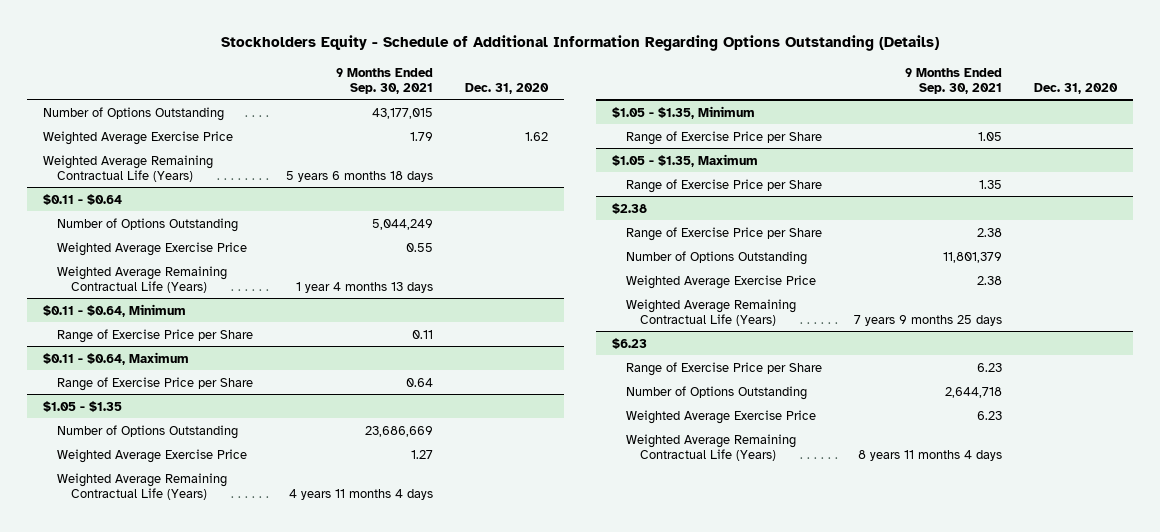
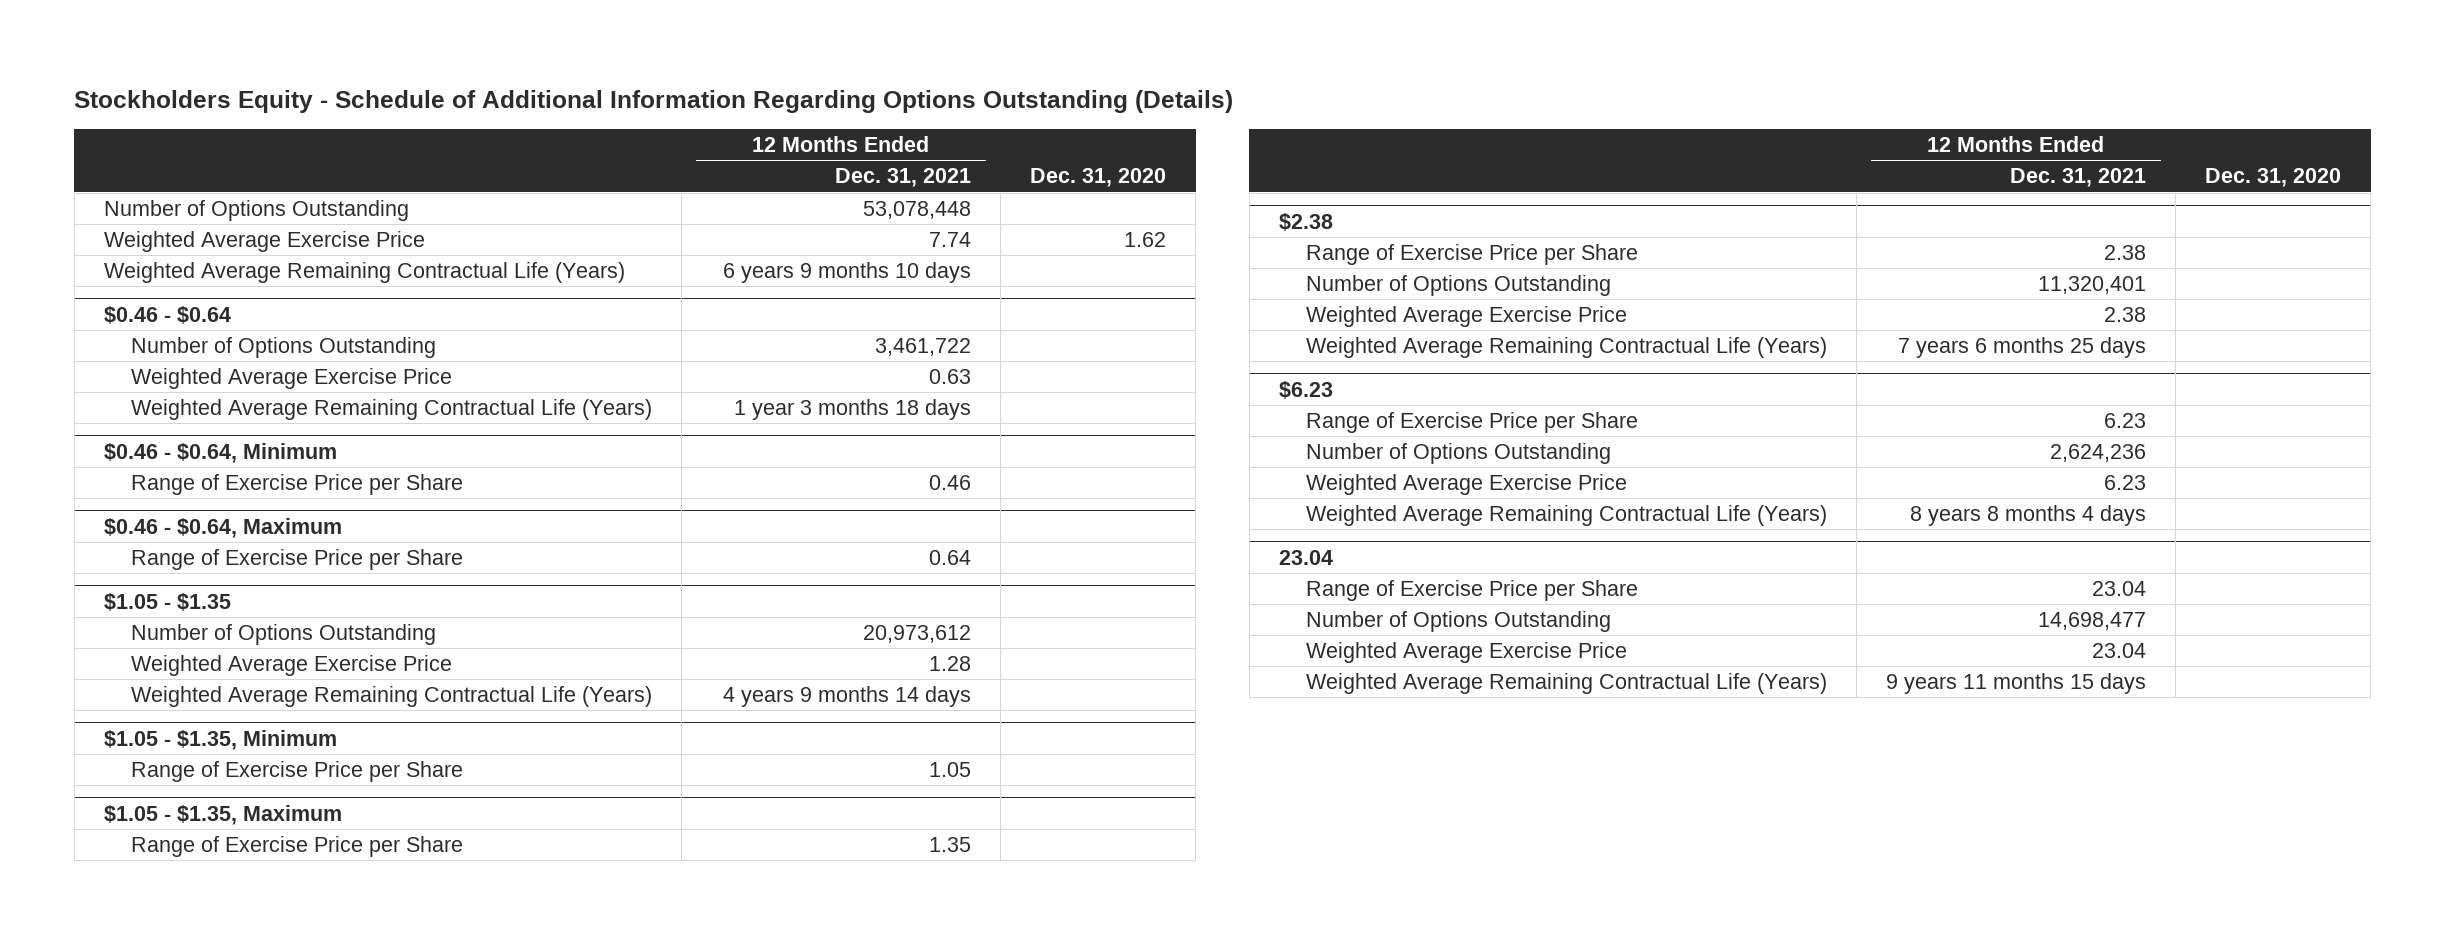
- | 9 Months Ended Sep. 30, 2021 | Dec. 31, 2020
+ | 12 Months Ended Dec. 31, 2021 | Dec. 31, 2020
- $0.11 - $0.64
+ $0.46 - $0.64
- $0.11 - $0.64, Minimum
+ $0.46 - $0.64, Minimum
- $0.11 - $0.64, Maximum
+ $0.46 - $0.64, Maximum
+ 23.04
+ Range of Exercise Price per Share | 23.04 |
+ Number of Options Outstanding | 14,698,477 |
+ Weighted Average Exercise Price | 23.04 |
+ Weighted Average Remaining Contractual Life (Years) | 9 years 11 months 15 days |

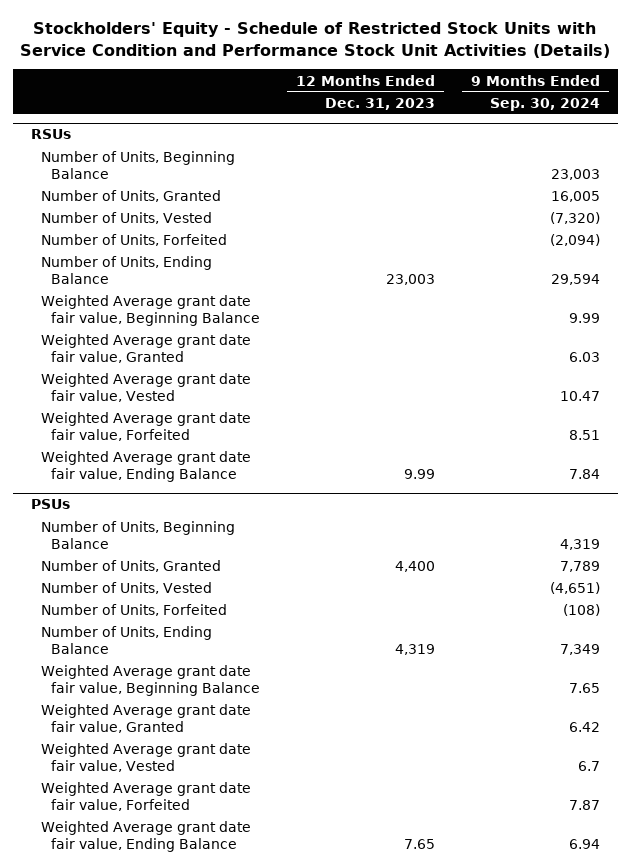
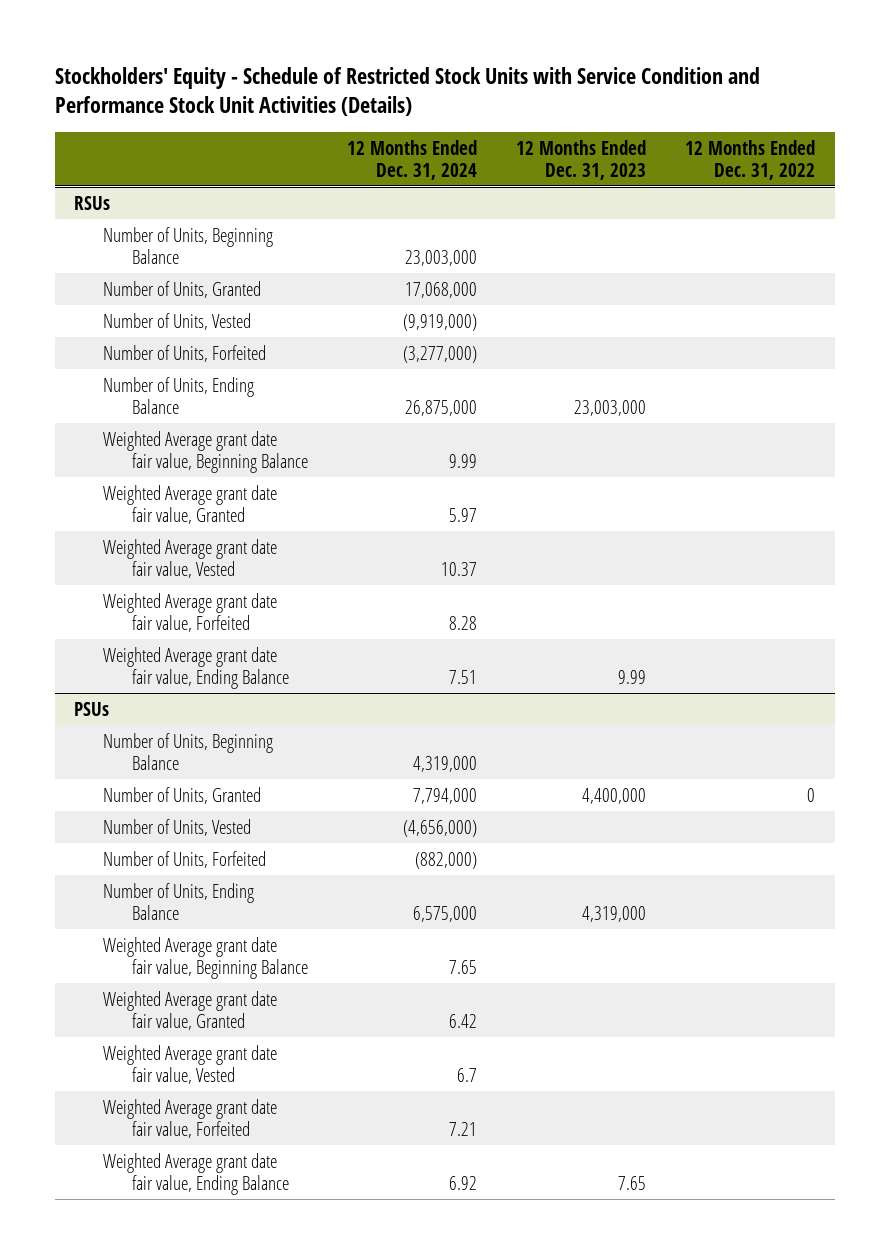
- | 12 Months Ended Dec. 31, 2023 | 9 Months Ended Sep. 30, 2024
+ | 12 Months Ended Dec. 31, 2024 | 12 Months Ended Dec. 31, 2023 | 12 Months Ended Dec. 31, 2022
@ RSUs
- Number of Units, Ending Balance | 23,003 | 29,594
+ Number of Units, Ending Balance | 26,875,000 | 23,003,000 |
@ PSUs
- Number of Units, Granted | 4,400 | 7,789
+ Number of Units, Granted | 7,794,000 | 4,400,000 | 0
- Number of Units, Ending Balance | 4,319 | 7,349
+ Number of Units, Ending Balance | 6,575,000 | 4,319,000 |

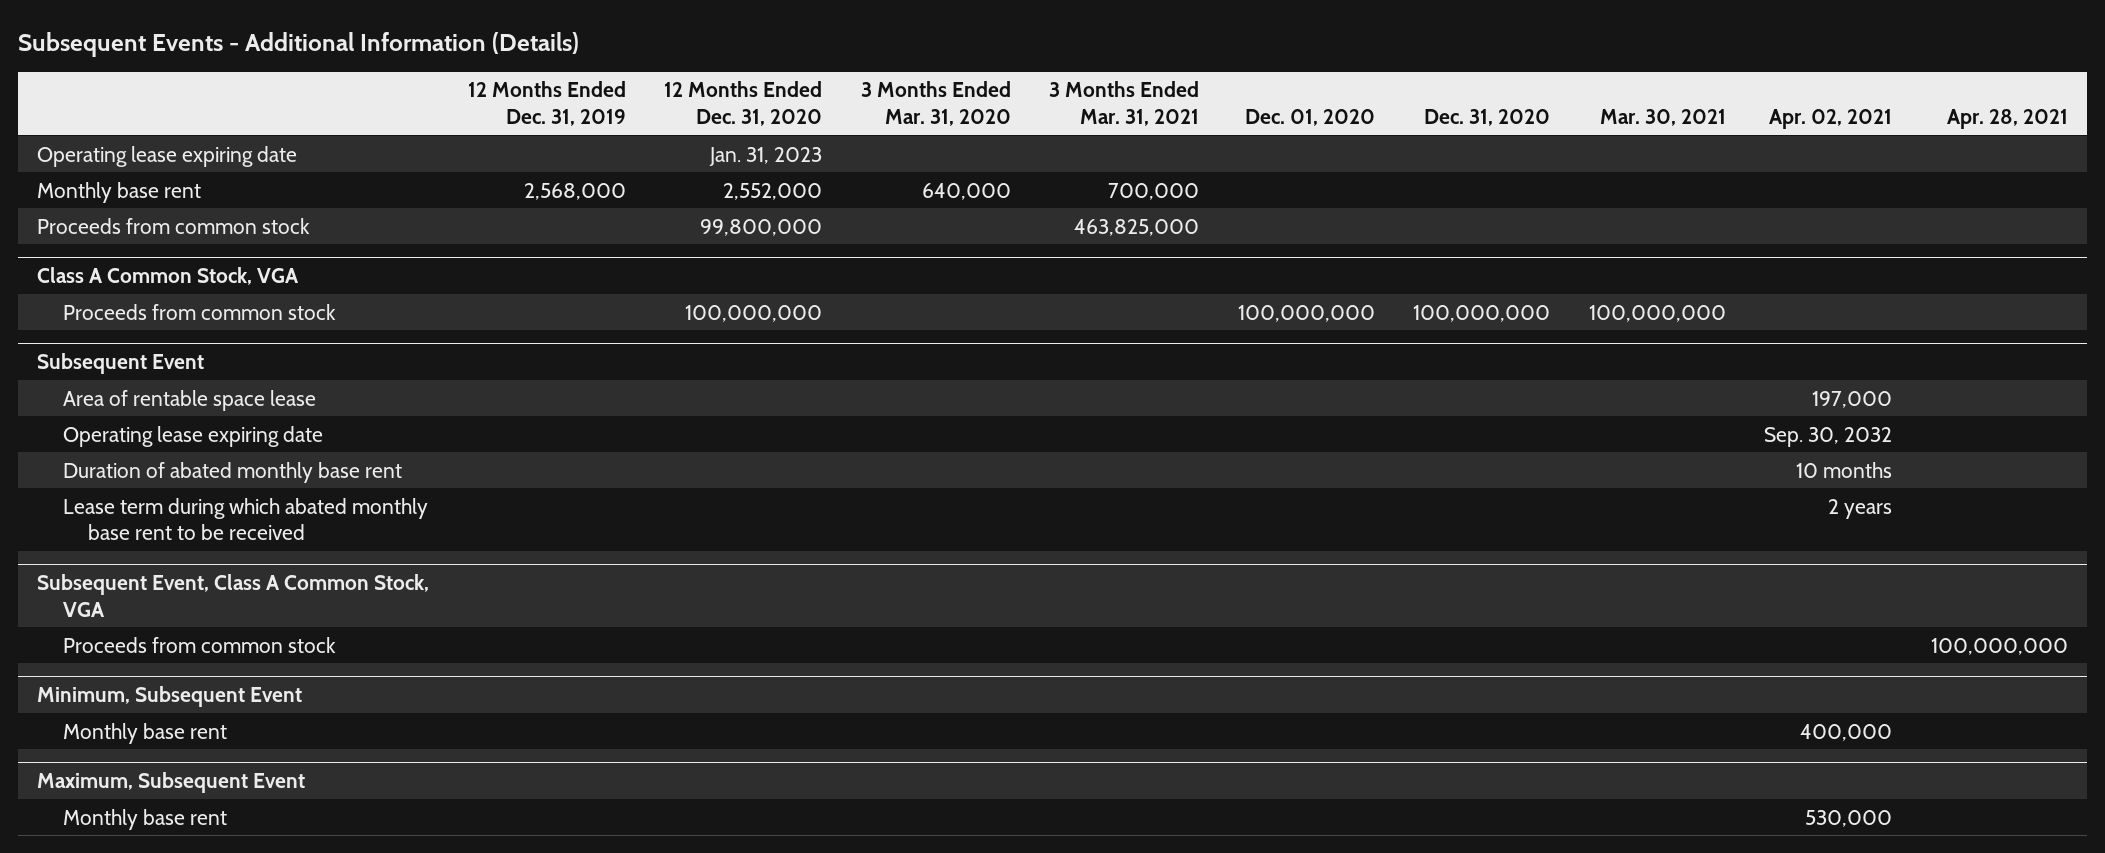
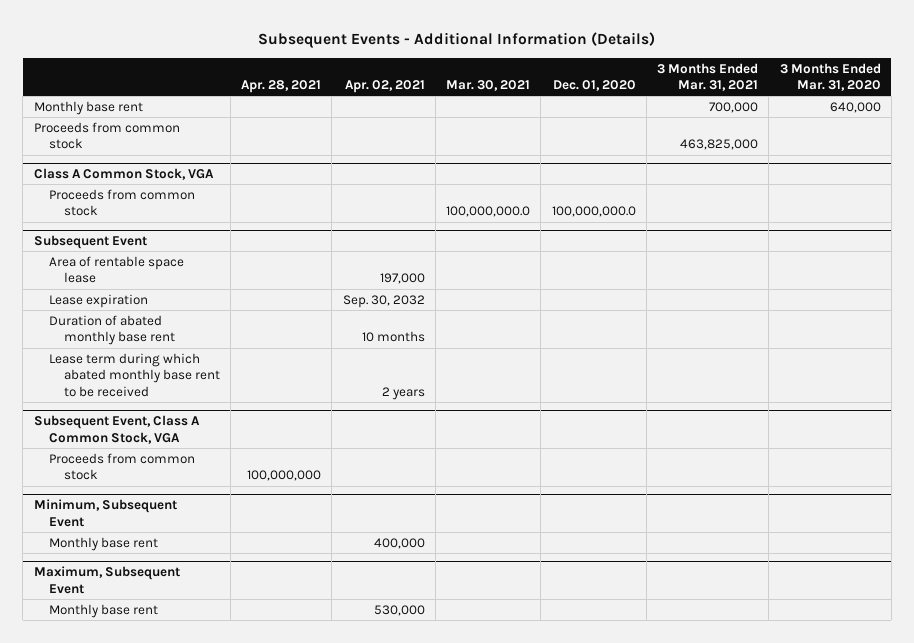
- | 12 Months Ended Dec. 31, 2019 | 12 Months Ended Dec. 31, 2020 | 3 Months Ended Mar. 31, 2020 | 3 Months Ended Mar. 31, 2021 | Dec. 01, 2020 | Dec. 31, 2020 | Mar. 30, 2021 | Apr. 02, 2021 | Apr. 28, 2021
+ | Apr. 28, 2021 | Apr. 02, 2021 | Mar. 30, 2021 | Dec. 01, 2020 | 3 Months Ended Mar. 31, 2021 | 3 Months Ended Mar. 31, 2020
- Operating lease expiring date | | Jan. 31, 2023 | | | | | | |
@ Class A Common Stock, VGA
- Proceeds from common stock | | 100,000,000 | | | 100,000,000 | 100,000,000 | 100,000,000 | |
+ Proceeds from common stock | | | 100,000,000.0 | 100,000,000.0 | |
@ Subsequent Event
- Operating lease expiring date | | | | | | | | Sep. 30, 2032 |
+ Lease expiration | | Sep. 30, 2032 | | | |

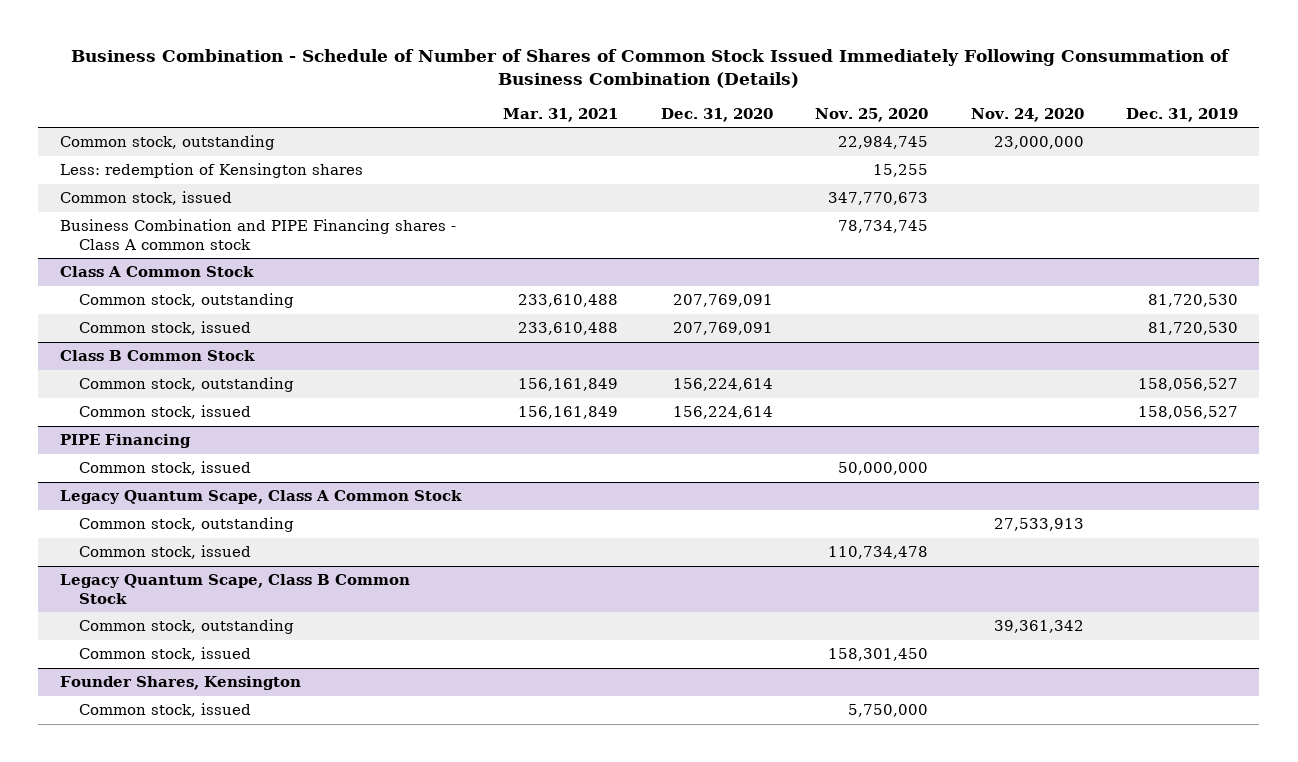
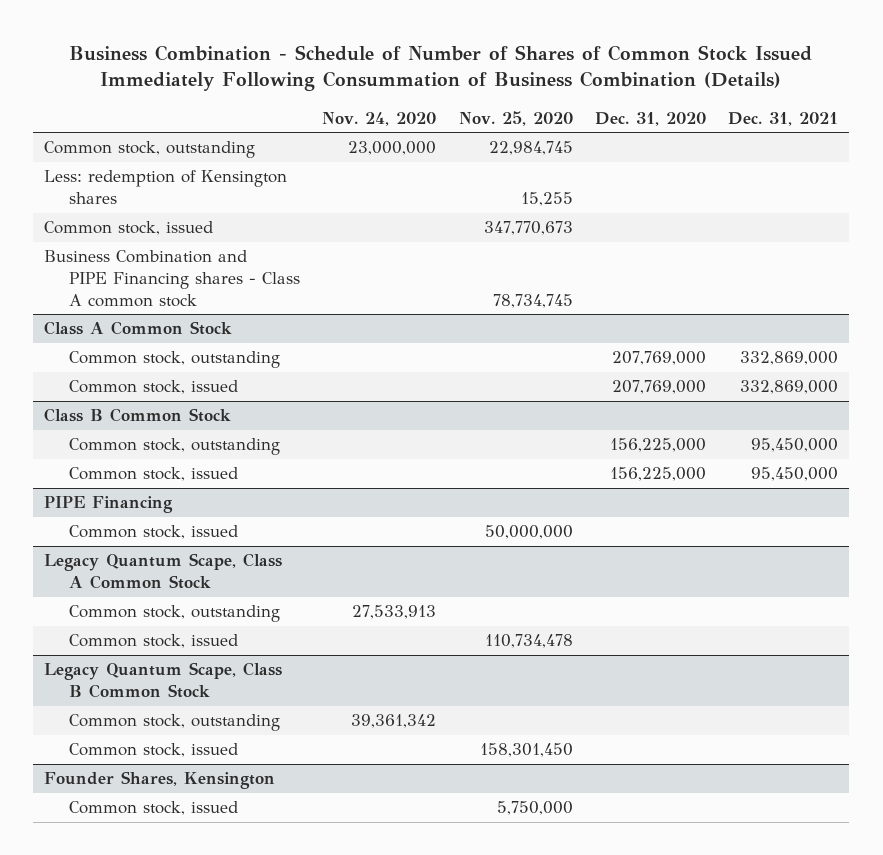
- | Mar. 31, 2021 | Dec. 31, 2020 | Nov. 25, 2020 | Nov. 24, 2020 | Dec. 31, 2019
+ | Nov. 24, 2020 | Nov. 25, 2020 | Dec. 31, 2020 | Dec. 31, 2021
@ Class A Common Stock
- Common stock, outstanding | 233,610,488 | 207,769,091 | | | 81,720,530
- Common stock, issued | 233,610,488 | 207,769,091 | | | 81,720,530
+ Common stock, outstanding | | | 207,769,000 | 332,869,000
+ Common stock, issued | | | 207,769,000 | 332,869,000
@ Class B Common Stock
- Common stock, outstanding | 156,161,849 | 156,224,614 | | | 158,056,527
- Common stock, issued | 156,161,849 | 156,224,614 | | | 158,056,527
+ Common stock, outstanding | | | 156,225,000 | 95,450,000
+ Common stock, issued | | | 156,225,000 | 95,450,000

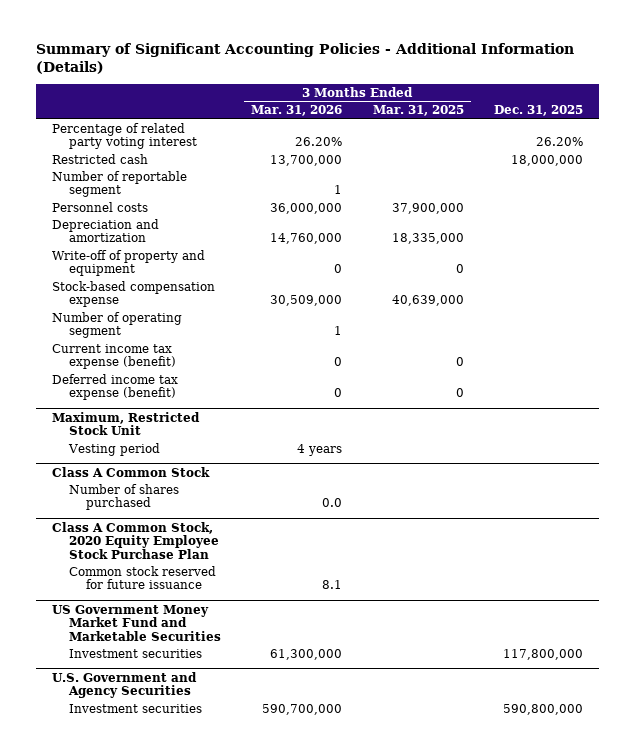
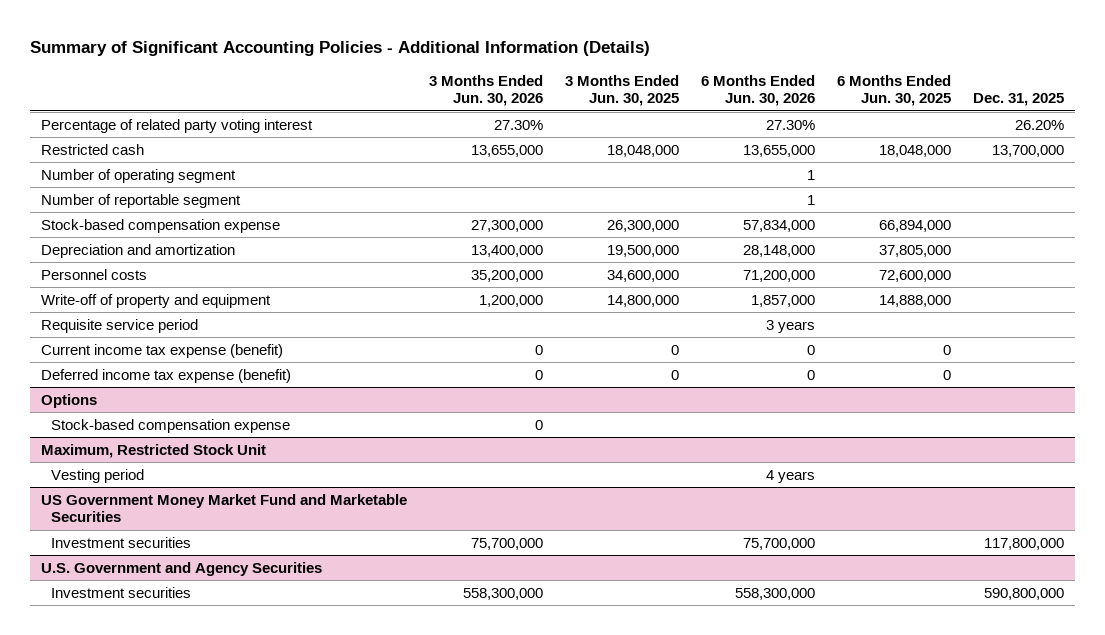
- | 3 Months Ended Mar. 31, 2026 | 3 Months Ended Mar. 31, 2025 | Dec. 31, 2025
+ | 3 Months Ended Jun. 30, 2026 | 3 Months Ended Jun. 30, 2025 | 6 Months Ended Jun. 30, 2026 | 6 Months Ended Jun. 30, 2025 | Dec. 31, 2025
- Restricted cash | 13,700,000 | | 18,000,000
+ Restricted cash | 13,655,000 | 18,048,000 | 13,655,000 | 18,048,000 | 13,700,000
moved up: Number of operating segment | | | 1 | |
moved up: Stock-based compensation expense | 27,300,000 | 26,300,000 | 57,834,000 | 66,894,000 |
moved down: Personnel costs | 35,200,000 | 34,600,000 | 71,200,000 | 72,600,000 |
+ Requisite service period | | | 3 years | |
+ Options
+ Stock-based compensation expense | 0 | | | |
- Class A Common Stock
- Number of shares purchased | 0.0 | |
- Class A Common Stock, 2020 Equity Employee Stock Purchase Plan
- Common stock reserved for future issuance | 8.1 | |

